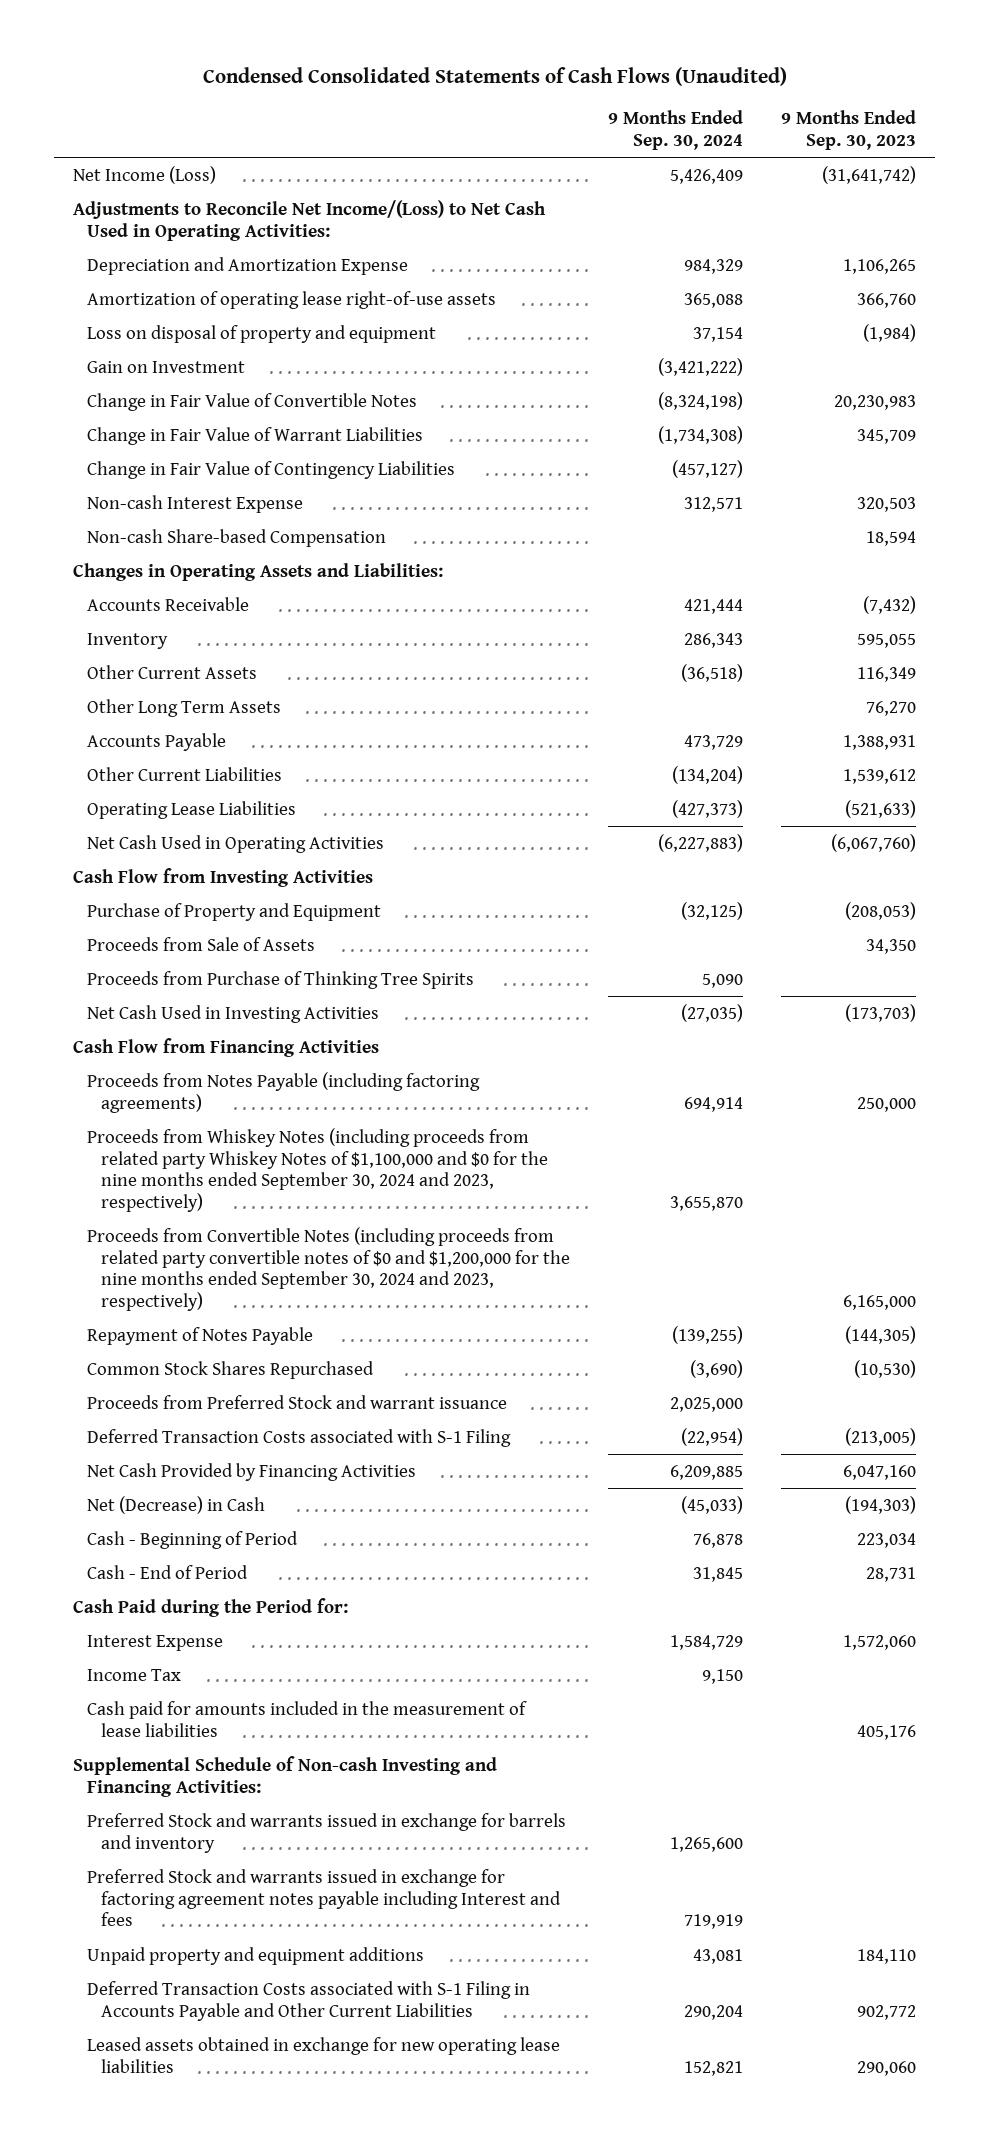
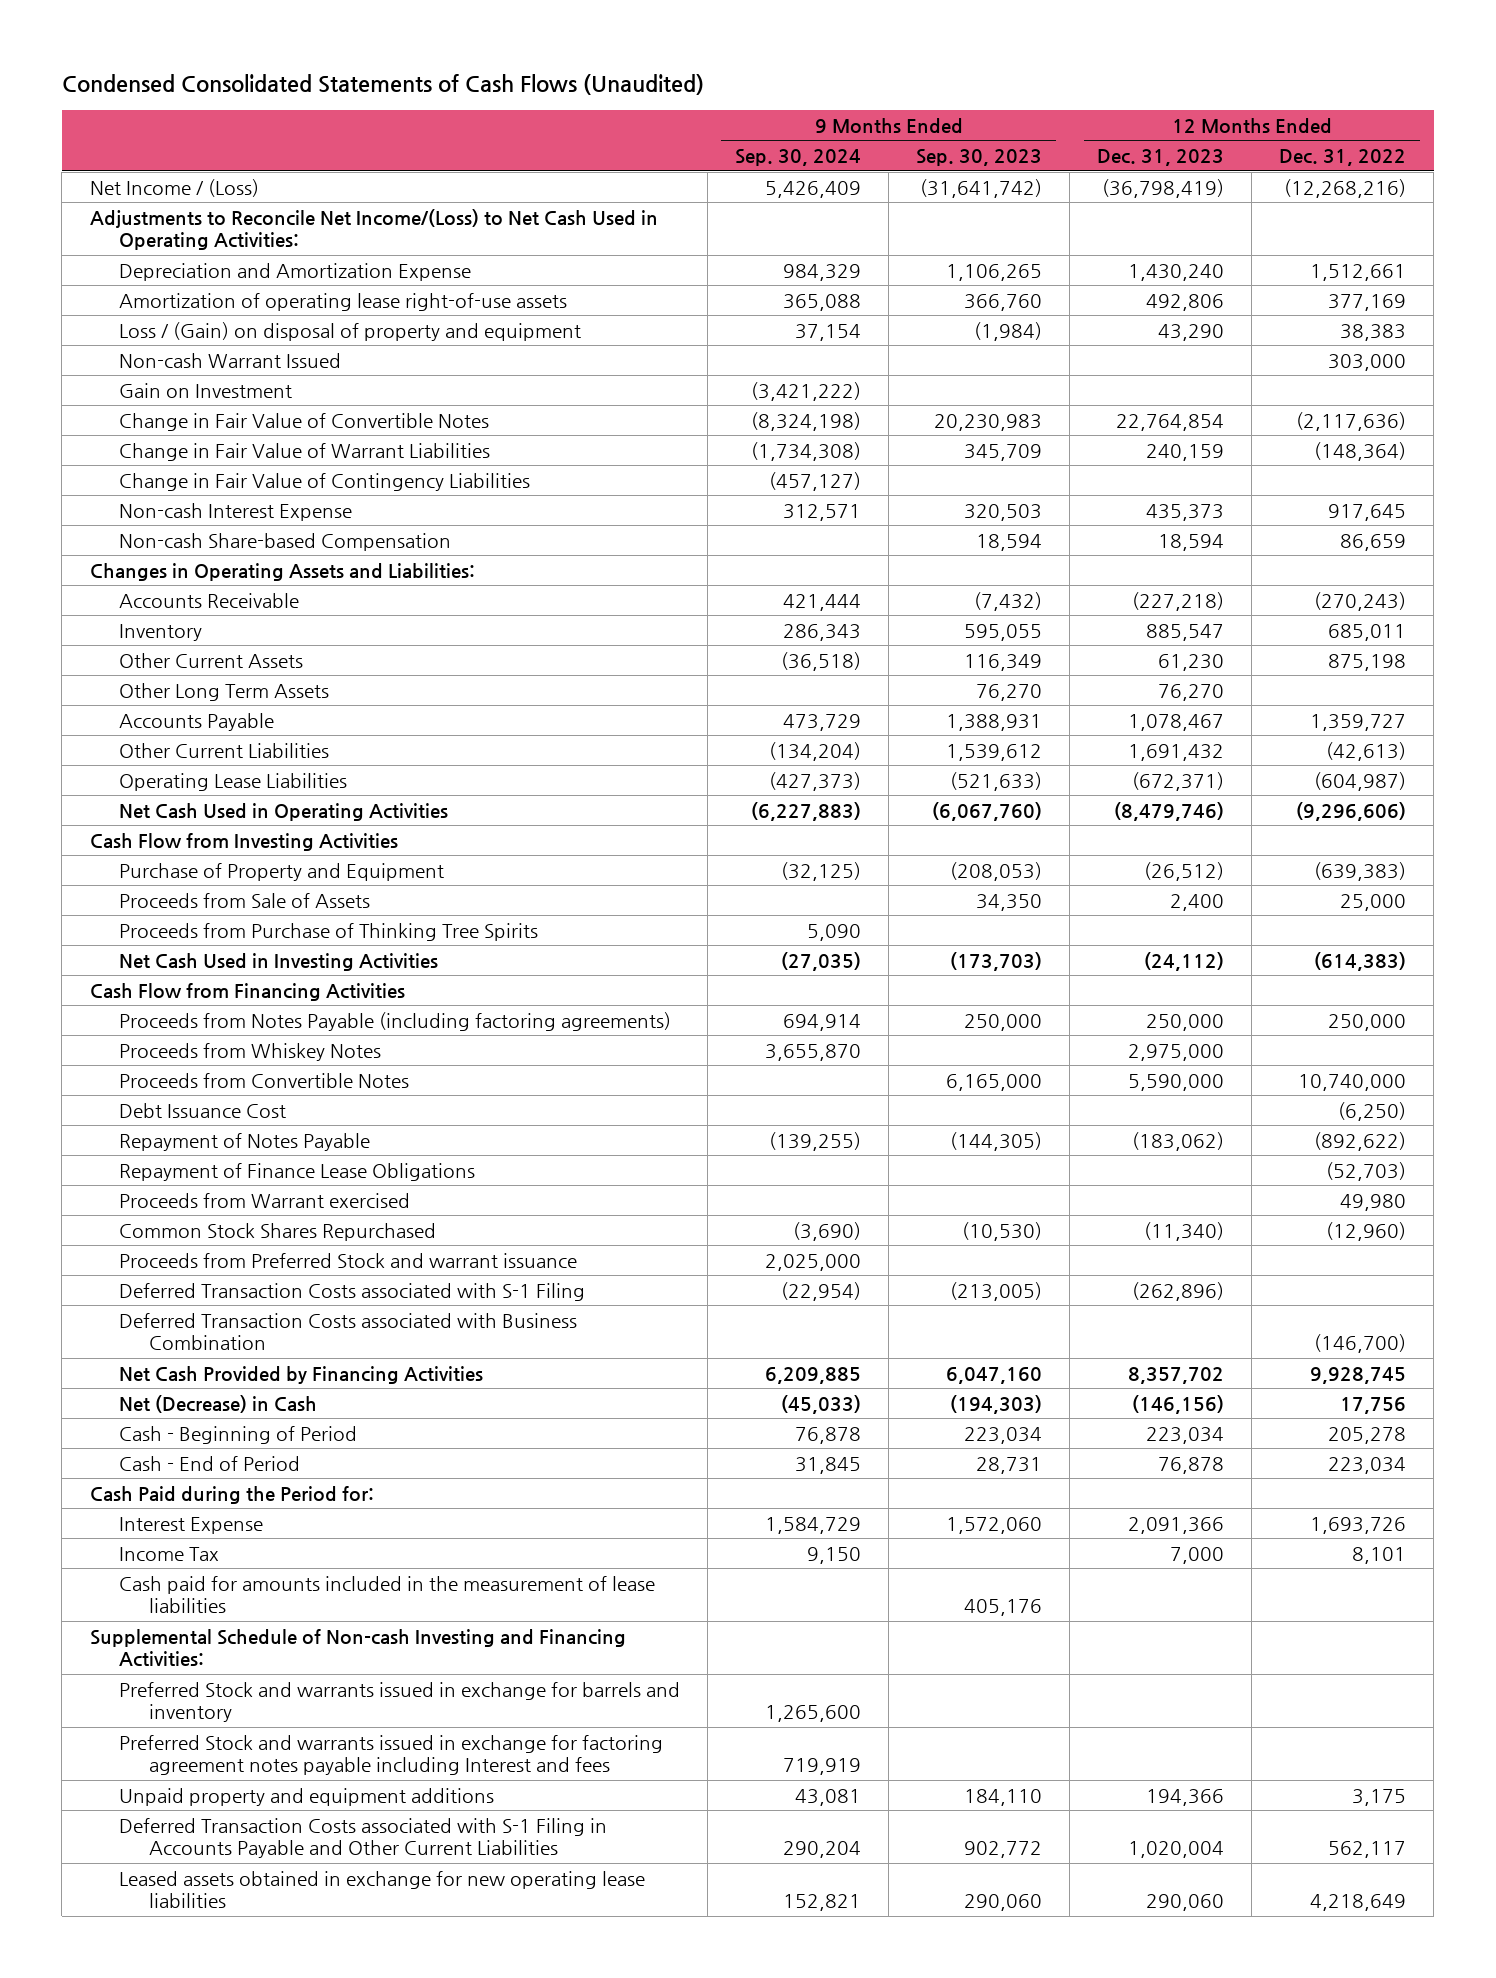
- | 9 Months Ended Sep. 30, 2024 | 9 Months Ended Sep. 30, 2023
+ | 9 Months Ended Sep. 30, 2024 | 9 Months Ended Sep. 30, 2023 | 12 Months Ended Dec. 31, 2023 | 12 Months Ended Dec. 31, 2022
- Net Income (Loss) | 5,426,409 | (31,641,742)
+ Net Income / (Loss) | 5,426,409 | (31,641,742) | (36,798,419) | (12,268,216)
- Loss on disposal of property and equipment | 37,154 | (1,984)
+ Loss / (Gain) on disposal of property and equipment | 37,154 | (1,984) | 43,290 | 38,383
+ Non-cash Warrant Issued | | | | 303,000
- Proceeds from Whiskey Notes (including proceeds from related party Whiskey Notes of $1,100,000 and $0 for the nine months ended September 30, 2024 and 2023, respectively) | 3,655,870 |
- Proceeds from Convertible Notes (including proceeds from related party convertible notes of $0 and $1,200,000 for the nine months ended September 30, 2024 and 2023, respectively) | | 6,165,000
+ Proceeds from Whiskey Notes | 3,655,870 | | 2,975,000 |
+ Proceeds from Convertible Notes | | 6,165,000 | 5,590,000 | 10,740,000
+ Debt Issuance Cost | | | | (6,250)
+ Repayment of Finance Lease Obligations | | | | (52,703)
+ Proceeds from Warrant exercised | | | | 49,980
+ Deferred Transaction Costs associated with Business Combination | | | | (146,700)

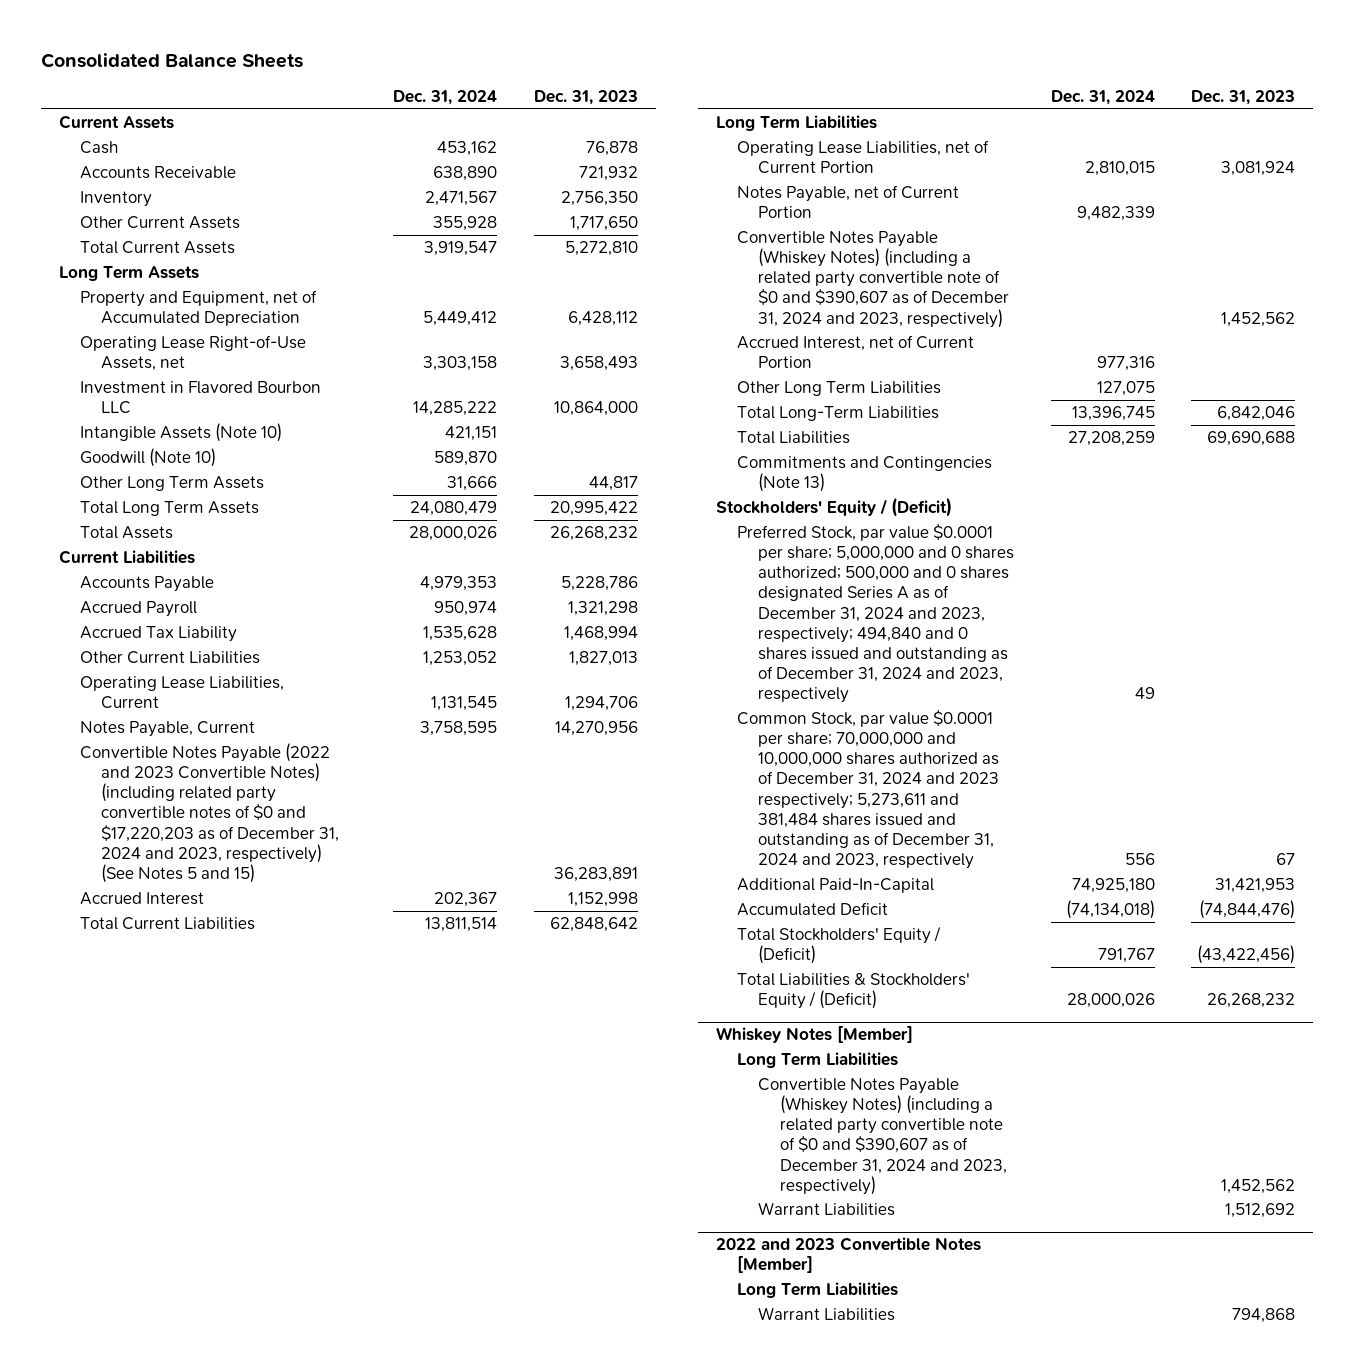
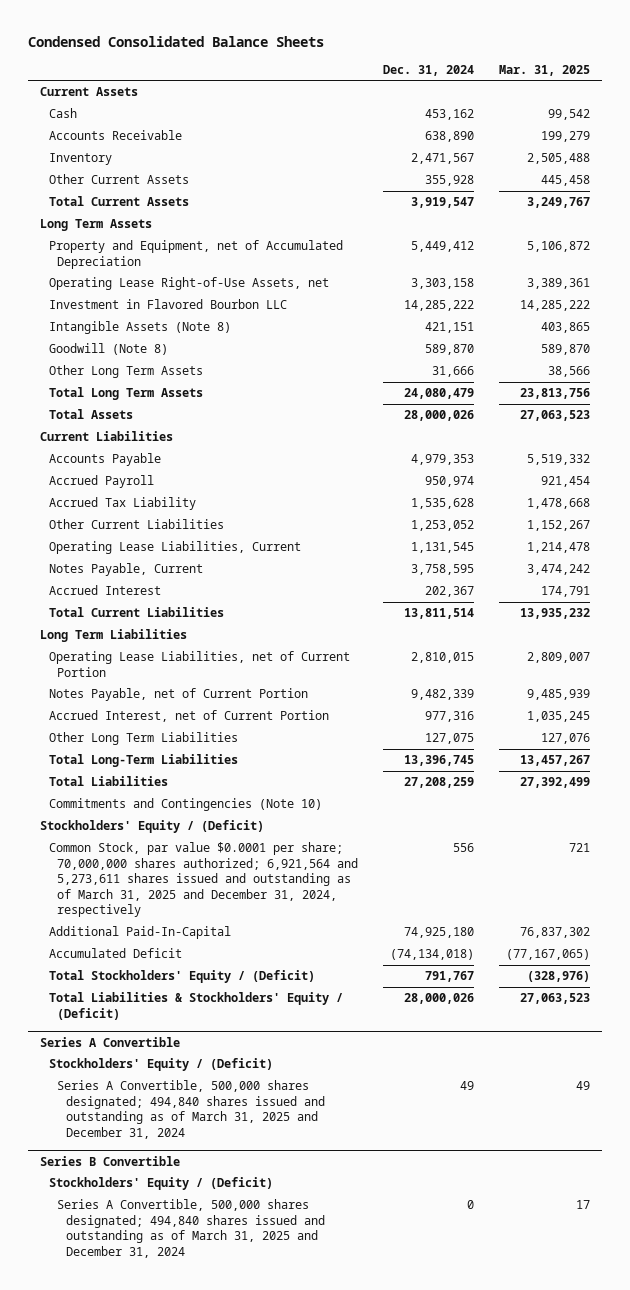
- Consolidated Balance Sheets
+ Condensed Consolidated Balance Sheets
- | Dec. 31, 2024 | Dec. 31, 2023
+ | Dec. 31, 2024 | Mar. 31, 2025
- Intangible Assets (Note 10) | 421,151 |
- Goodwill (Note 10) | 589,870 |
+ Intangible Assets (Note 8) | 421,151 | 403,865
+ Goodwill (Note 8) | 589,870 | 589,870
- Convertible Notes Payable (2022 and 2023 Convertible Notes) (including related party convertible notes of $0 and $17,220,203 as of December 31, 2024 and 2023, respectively) (See Notes 5 and 15) | | 36,283,891
- Convertible Notes Payable (Whiskey Notes) (including a related party convertible note of $0 and $390,607 as of December 31, 2024 and 2023, respectively) | | 1,452,562
- Commitments and Contingencies (Note 13)
+ Commitments and Contingencies (Note 10)
- Preferred Stock, par value $0.0001 per share; 5,000,000 and 0 shares authorized; 500,000 and 0 shares designated Series A as of December 31, 2024 and 2023, respectively; 494,840 and 0 shares issued and outstanding as of December 31, 2024 and 2023, respectively | 49 |
- Common Stock, par value $0.0001 per share; 70,000,000 and 10,000,000 shares authorized as of December 31, 2024 and 2023 respectively; 5,273,611 and 381,484 shares issued and outstanding as of December 31, 2024 and 2023, respectively | 556 | 67
+ Common Stock, par value $0.0001 per share; 70,000,000 shares authorized; 6,921,564 and 5,273,611 shares issued and outstanding as of March 31, 2025 and December 31, 2024, respectively | 556 | 721
- Whiskey Notes [Member]
- Long Term Liabilities
- Convertible Notes Payable (Whiskey Notes) (including a related party convertible note of $0 and $390,607 as of December 31, 2024 and 2023, respectively) | | 1,452,562
- Warrant Liabilities | | 1,512,692
- 2022 and 2023 Convertible Notes [Member]
- Long Term Liabilities
- Warrant Liabilities | | 794,868
+ Series A Convertible
+ Stockholders' Equity / (Deficit)
+ Series A Convertible, 500,000 shares designated; 494,840 shares issued and outstanding as of March 31, 2025 and December 31, 2024 | 49 | 49
+ Series B Convertible
+ Stockholders' Equity / (Deficit)
+ Series A Convertible, 500,000 shares designated; 494,840 shares issued and outstanding as of March 31, 2025 and December 31, 2024 | 0 | 17

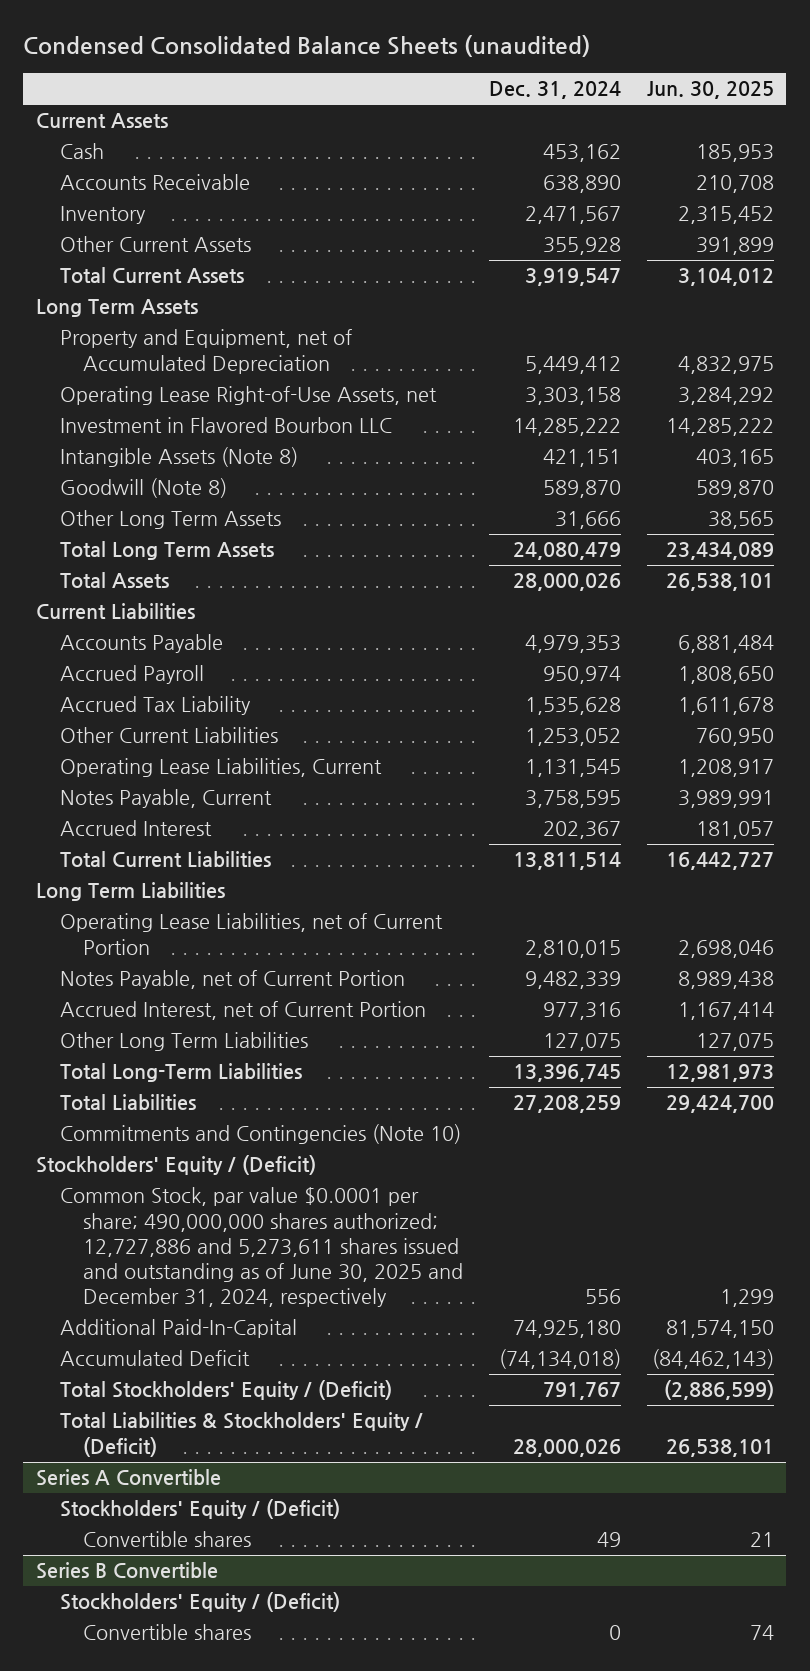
- Condensed Consolidated Balance Sheets
+ Condensed Consolidated Balance Sheets (unaudited)
- | Dec. 31, 2024 | Mar. 31, 2025
+ | Dec. 31, 2024 | Jun. 30, 2025
- Common Stock, par value $0.0001 per share; 70,000,000 shares authorized; 6,921,564 and 5,273,611 shares issued and outstanding as of March 31, 2025 and December 31, 2024, respectively | 556 | 721
+ Common Stock, par value $0.0001 per share; 490,000,000 shares authorized; 12,727,886 and 5,273,611 shares issued and outstanding as of June 30, 2025 and December 31, 2024, respectively | 556 | 1,299
@ Series A Convertible
- Series A Convertible, 500,000 shares designated; 494,840 shares issued and outstanding as of March 31, 2025 and December 31, 2024 | 49 | 49
+ Convertible shares | 49 | 21
@ Series B Convertible
- Series A Convertible, 500,000 shares designated; 494,840 shares issued and outstanding as of March 31, 2025 and December 31, 2024 | 0 | 17
+ Convertible shares | 0 | 74

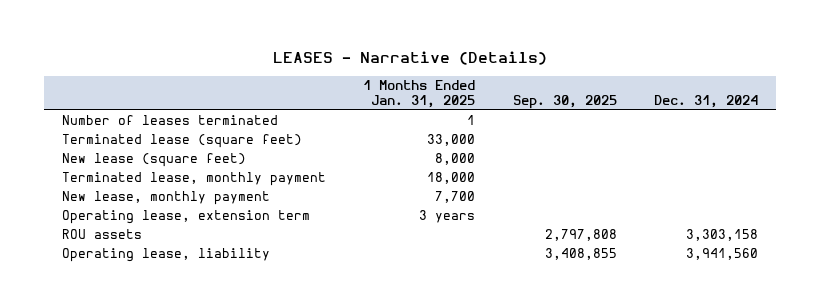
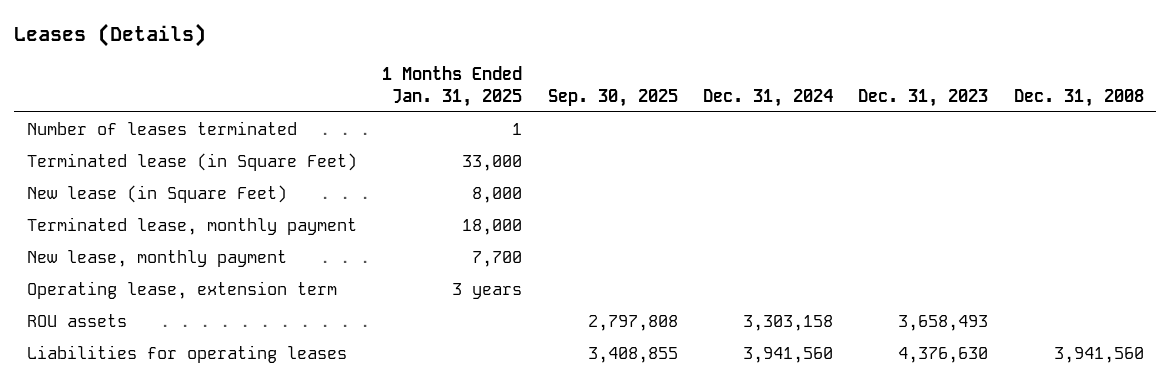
- LEASES - Narrative (Details)
+ Leases (Details)
- | 1 Months Ended Jan. 31, 2025 | Sep. 30, 2025 | Dec. 31, 2024
+ | 1 Months Ended Jan. 31, 2025 | Sep. 30, 2025 | Dec. 31, 2024 | Dec. 31, 2023 | Dec. 31, 2008
- Terminated lease (square feet) | 33,000 | |
- New lease (square feet) | 8,000 | |
+ Terminated lease (in Square Feet) | 33,000 | | | |
+ New lease (in Square Feet) | 8,000 | | | |
- Operating lease, liability | | 3,408,855 | 3,941,560
+ Liabilities for operating leases | | 3,408,855 | 3,941,560 | 4,376,630 | 3,941,560

